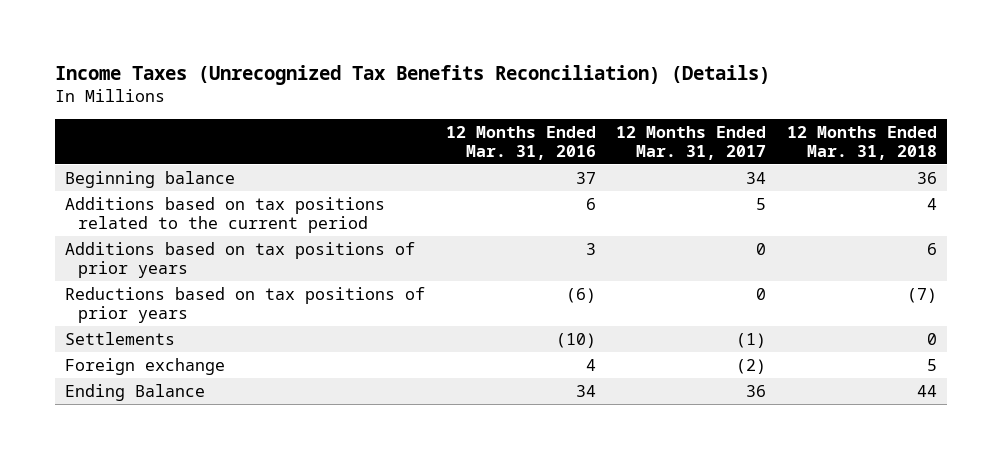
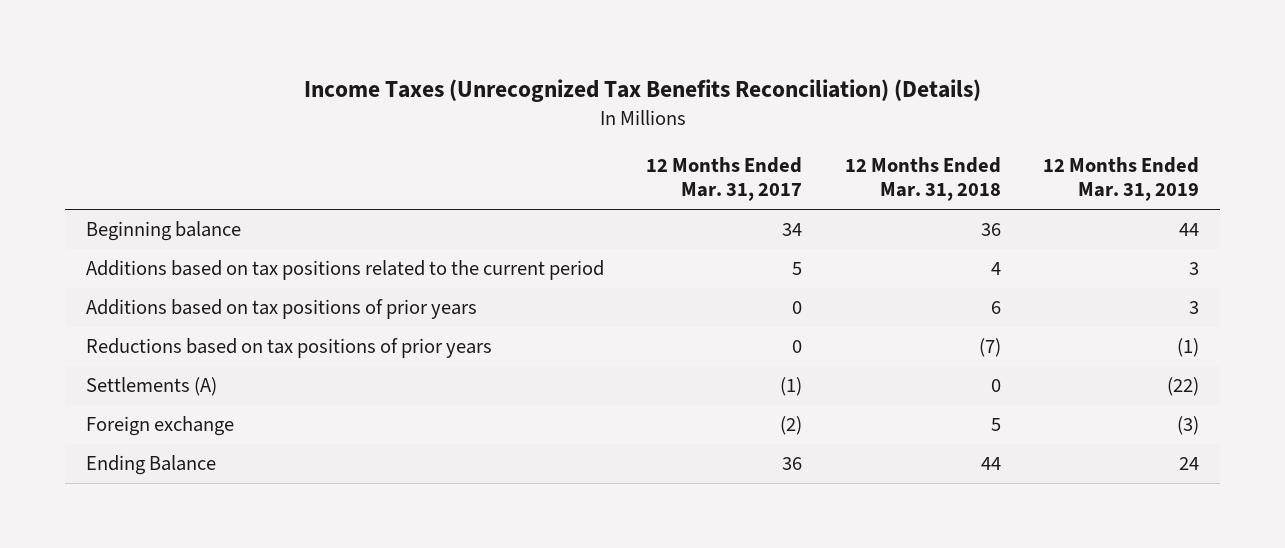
- | 12 Months Ended Mar. 31, 2016 | 12 Months Ended Mar. 31, 2017 | 12 Months Ended Mar. 31, 2018
+ | 12 Months Ended Mar. 31, 2017 | 12 Months Ended Mar. 31, 2018 | 12 Months Ended Mar. 31, 2019
- Settlements | (10) | (1) | 0
+ Settlements (A) | (1) | 0 | (22)

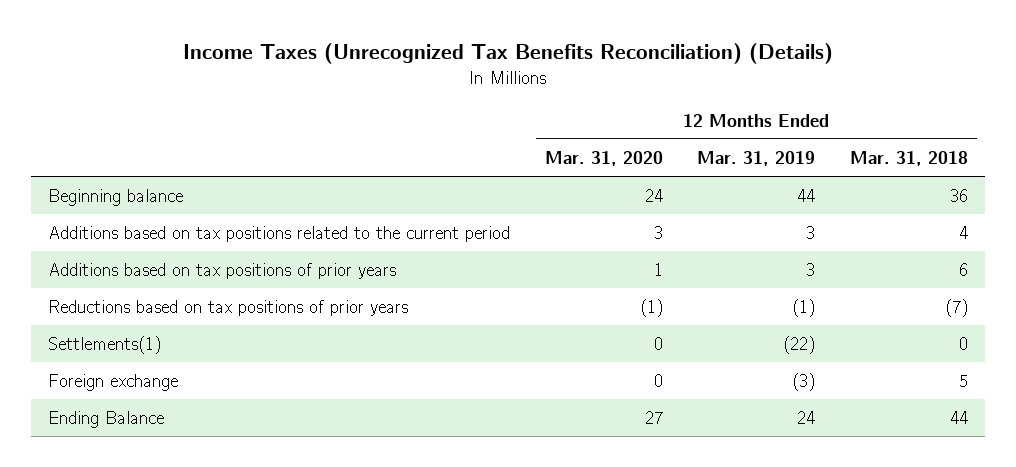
- | 12 Months Ended Mar. 31, 2017 | 12 Months Ended Mar. 31, 2018 | 12 Months Ended Mar. 31, 2019
+ | 12 Months Ended Mar. 31, 2020 | 12 Months Ended Mar. 31, 2019 | 12 Months Ended Mar. 31, 2018
- Settlements (A) | (1) | 0 | (22)
+ Settlements(1) | 0 | (22) | 0

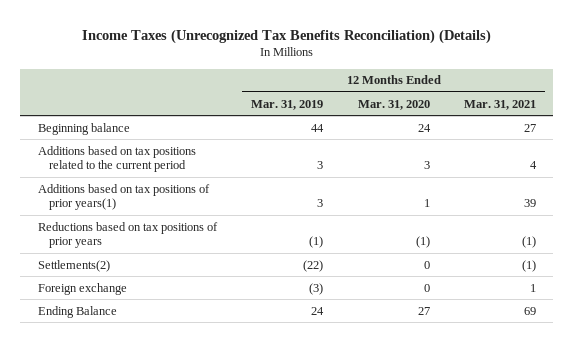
- | 12 Months Ended Mar. 31, 2020 | 12 Months Ended Mar. 31, 2019 | 12 Months Ended Mar. 31, 2018
+ | 12 Months Ended Mar. 31, 2019 | 12 Months Ended Mar. 31, 2020 | 12 Months Ended Mar. 31, 2021
- Additions based on tax positions of prior years | 1 | 3 | 6
+ Additions based on tax positions of prior years(1) | 3 | 1 | 39
- Settlements(1) | 0 | (22) | 0
+ Settlements(2) | (22) | 0 | (1)

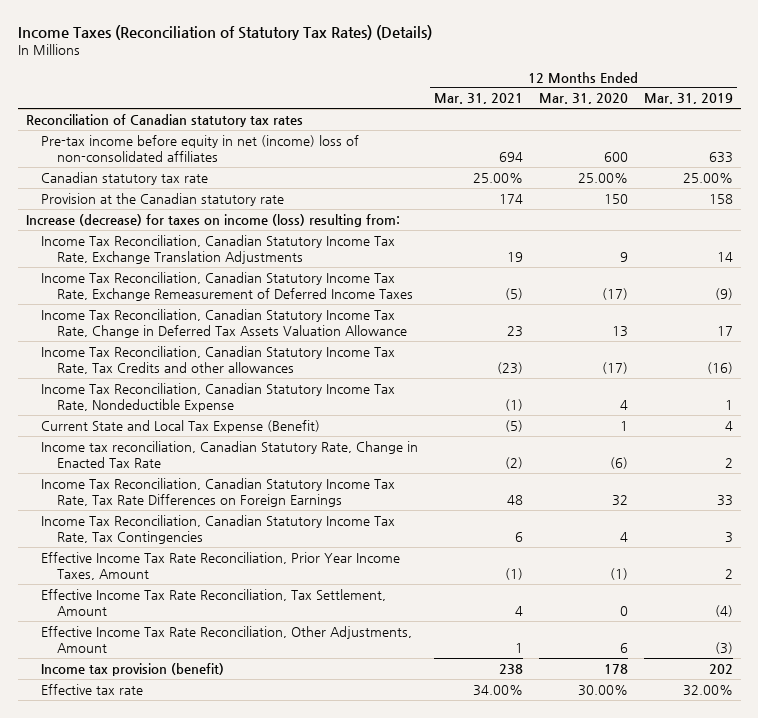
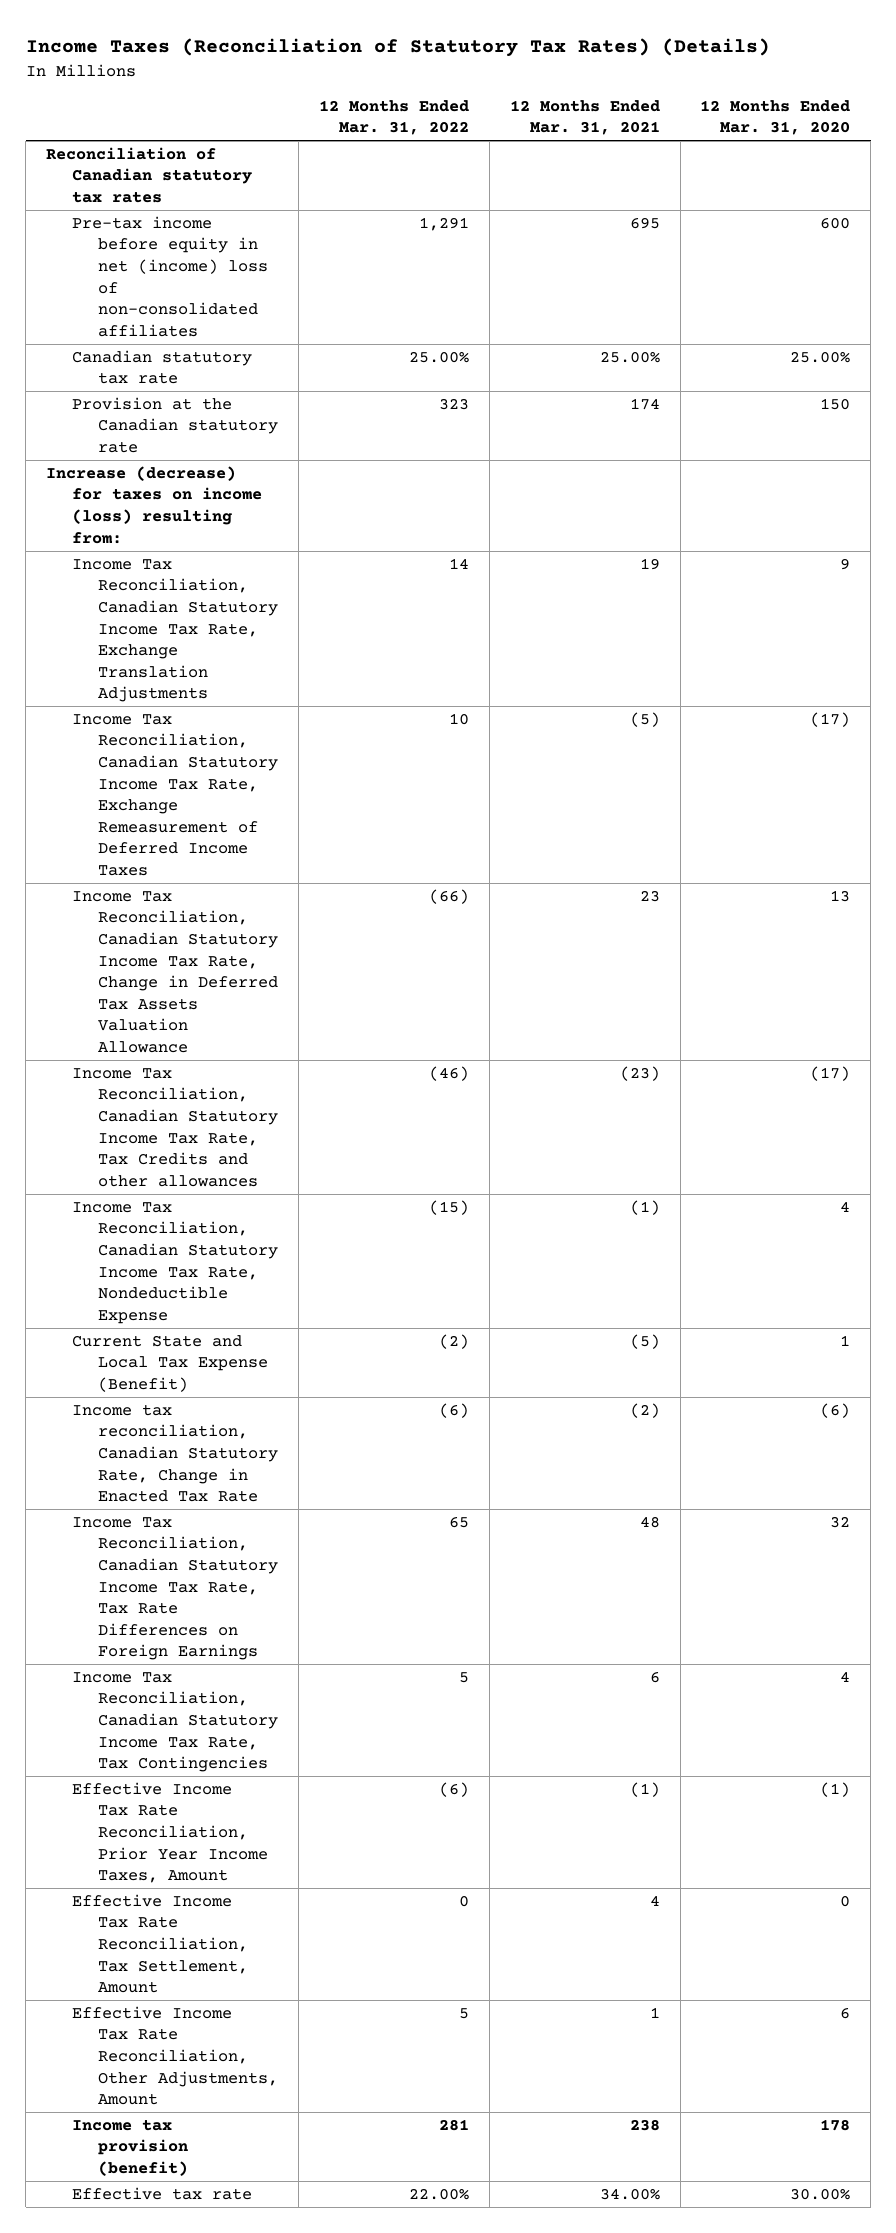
- | 12 Months Ended Mar. 31, 2021 | 12 Months Ended Mar. 31, 2020 | 12 Months Ended Mar. 31, 2019
+ | 12 Months Ended Mar. 31, 2022 | 12 Months Ended Mar. 31, 2021 | 12 Months Ended Mar. 31, 2020
- Pre-tax income before equity in net (income) loss of non-consolidated affiliates | 694 | 600 | 633
+ Pre-tax income before equity in net (income) loss of non-consolidated affiliates | 1,291 | 695 | 600

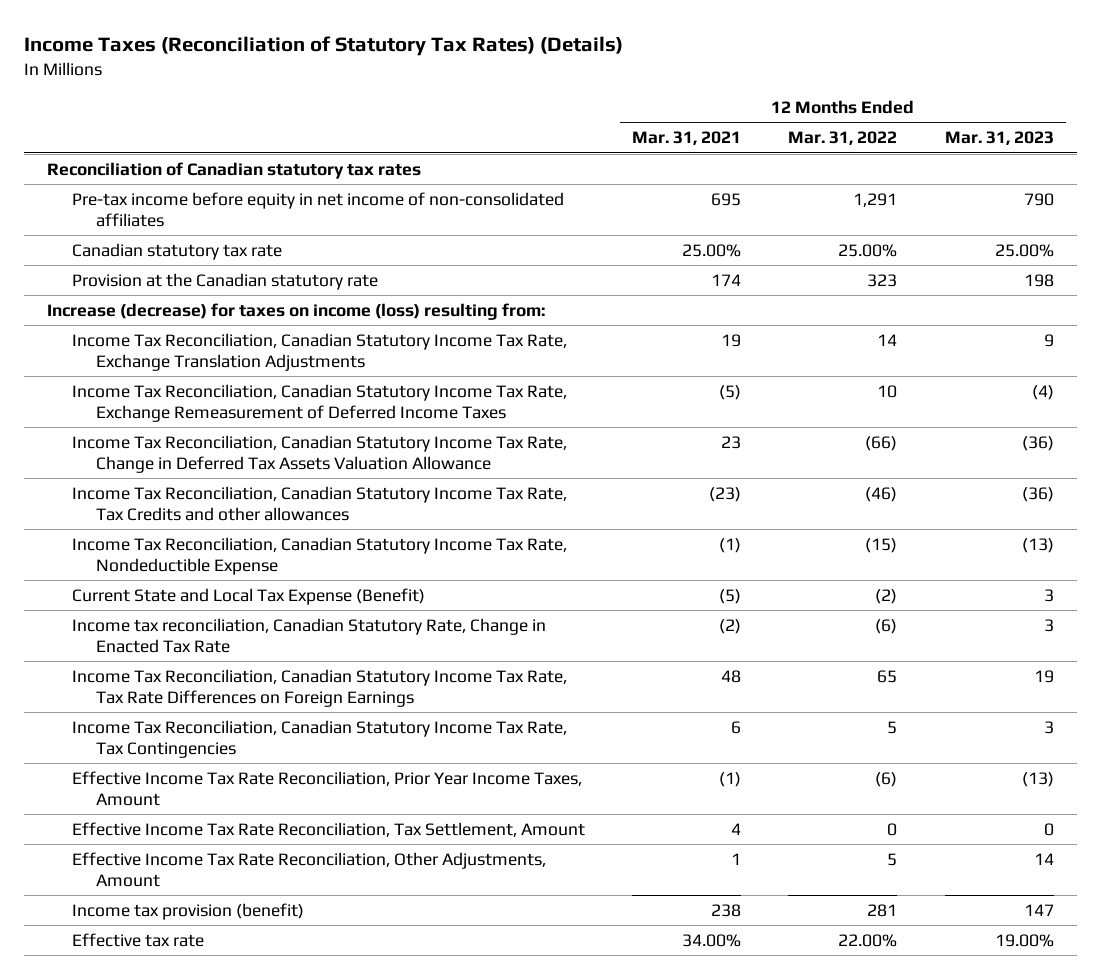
- | 12 Months Ended Mar. 31, 2022 | 12 Months Ended Mar. 31, 2021 | 12 Months Ended Mar. 31, 2020
+ | 12 Months Ended Mar. 31, 2021 | 12 Months Ended Mar. 31, 2022 | 12 Months Ended Mar. 31, 2023
- Pre-tax income before equity in net (income) loss of non-consolidated affiliates | 1,291 | 695 | 600
+ Pre-tax income before equity in net income of non-consolidated affiliates | 695 | 1,291 | 790

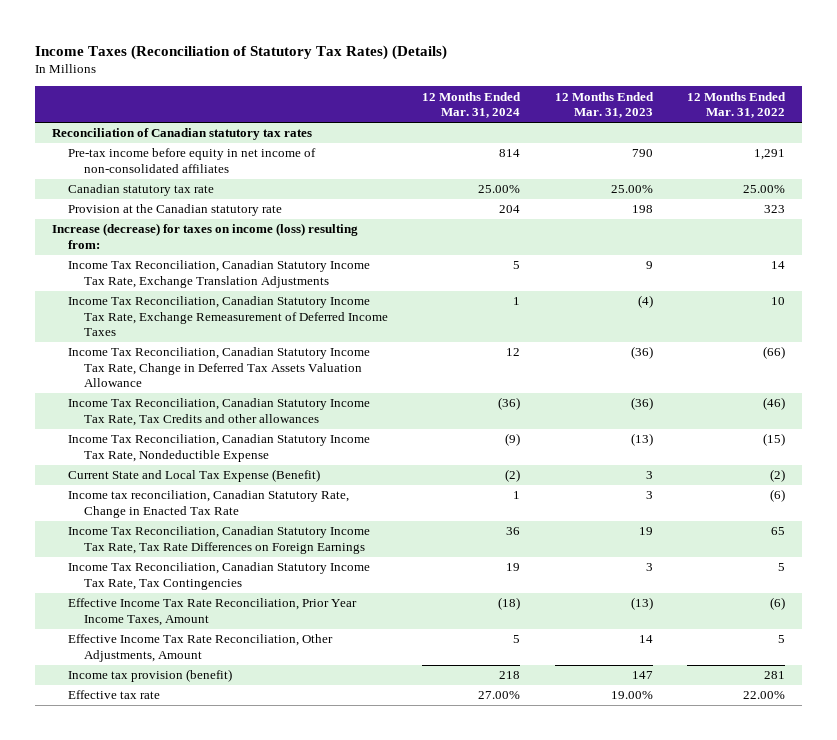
- | 12 Months Ended Mar. 31, 2021 | 12 Months Ended Mar. 31, 2022 | 12 Months Ended Mar. 31, 2023
+ | 12 Months Ended Mar. 31, 2024 | 12 Months Ended Mar. 31, 2023 | 12 Months Ended Mar. 31, 2022
- Effective Income Tax Rate Reconciliation, Tax Settlement, Amount | 4 | 0 | 0

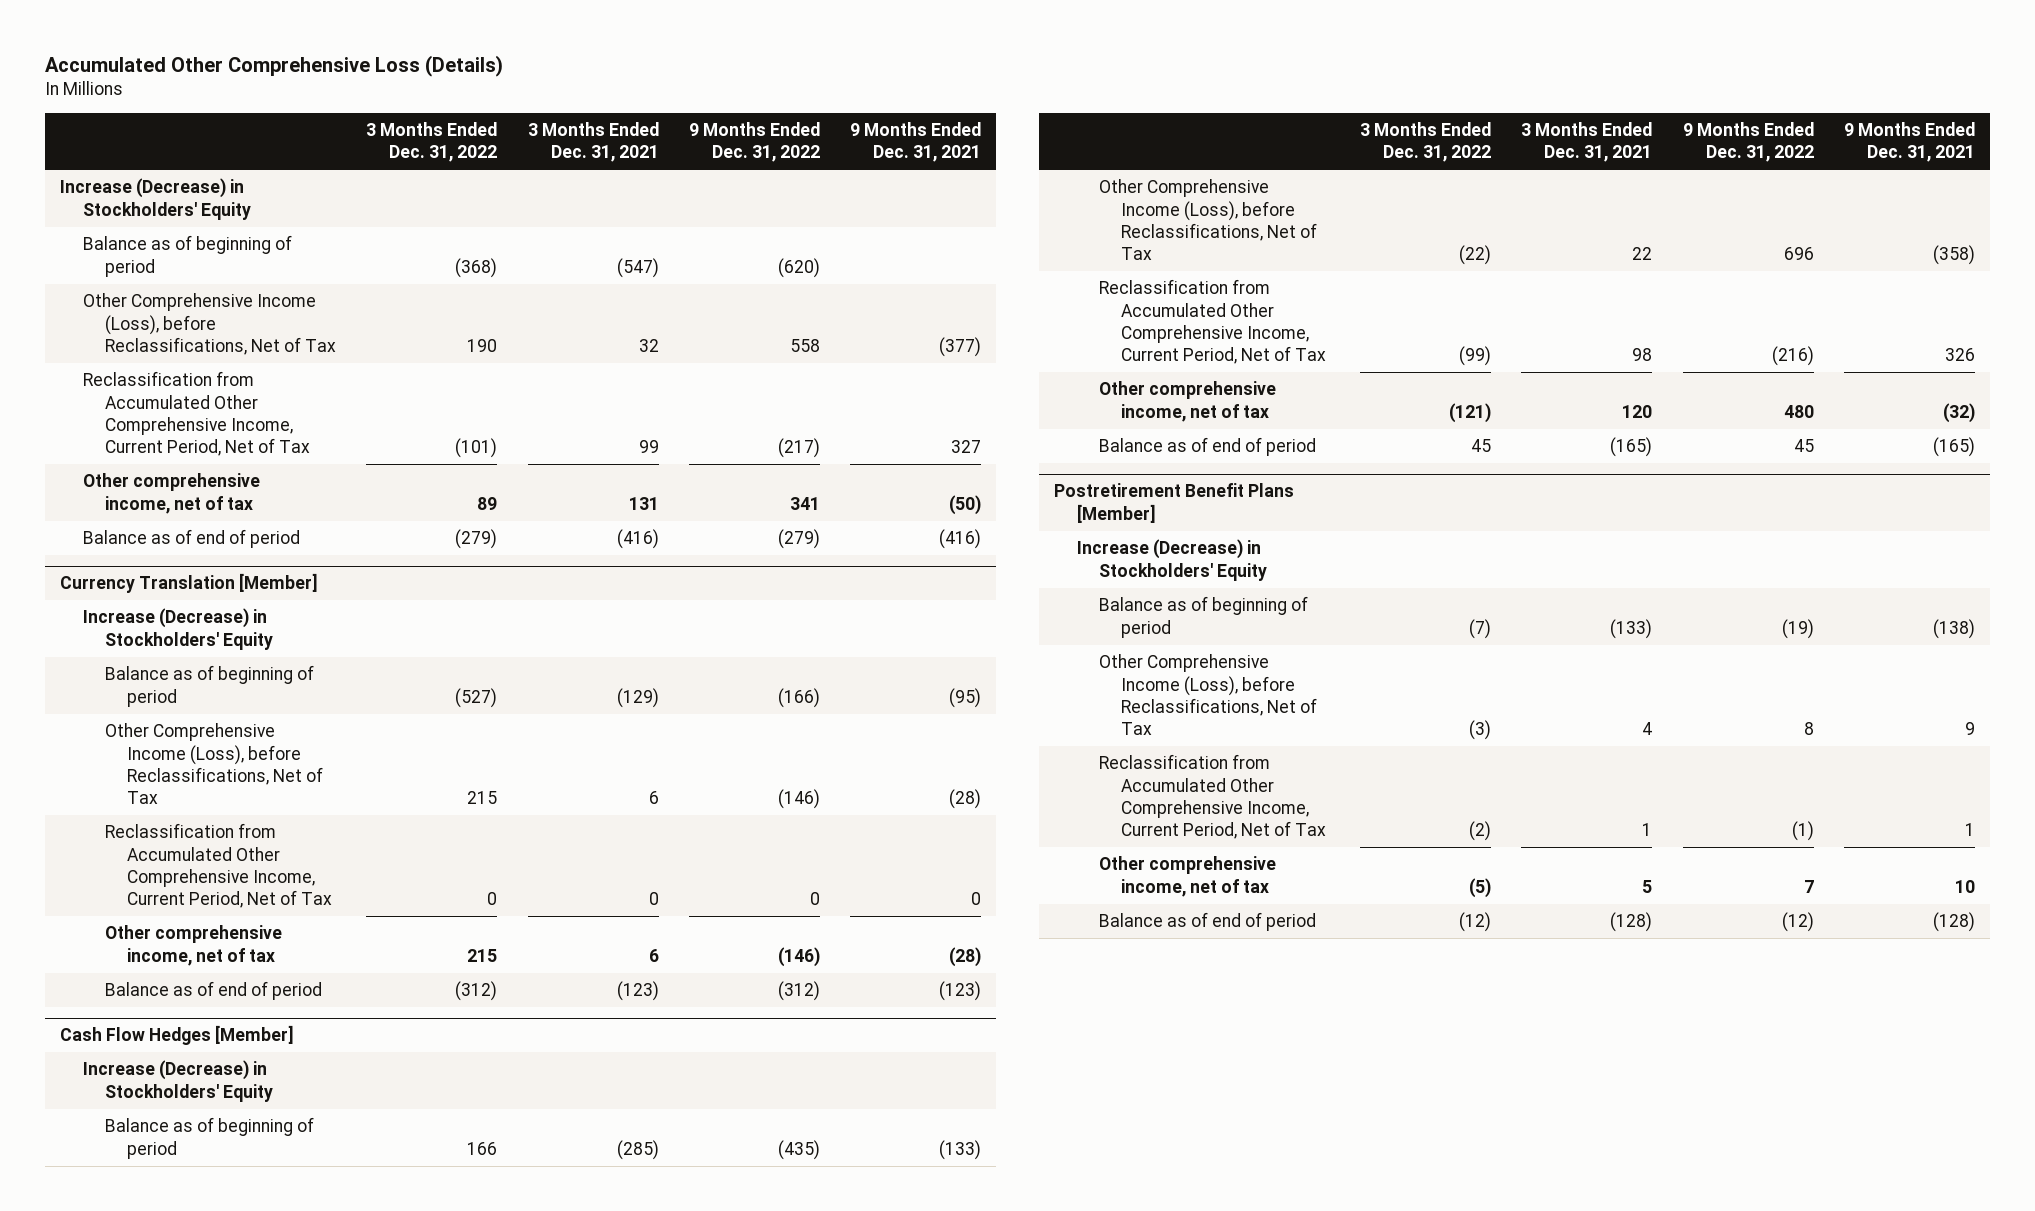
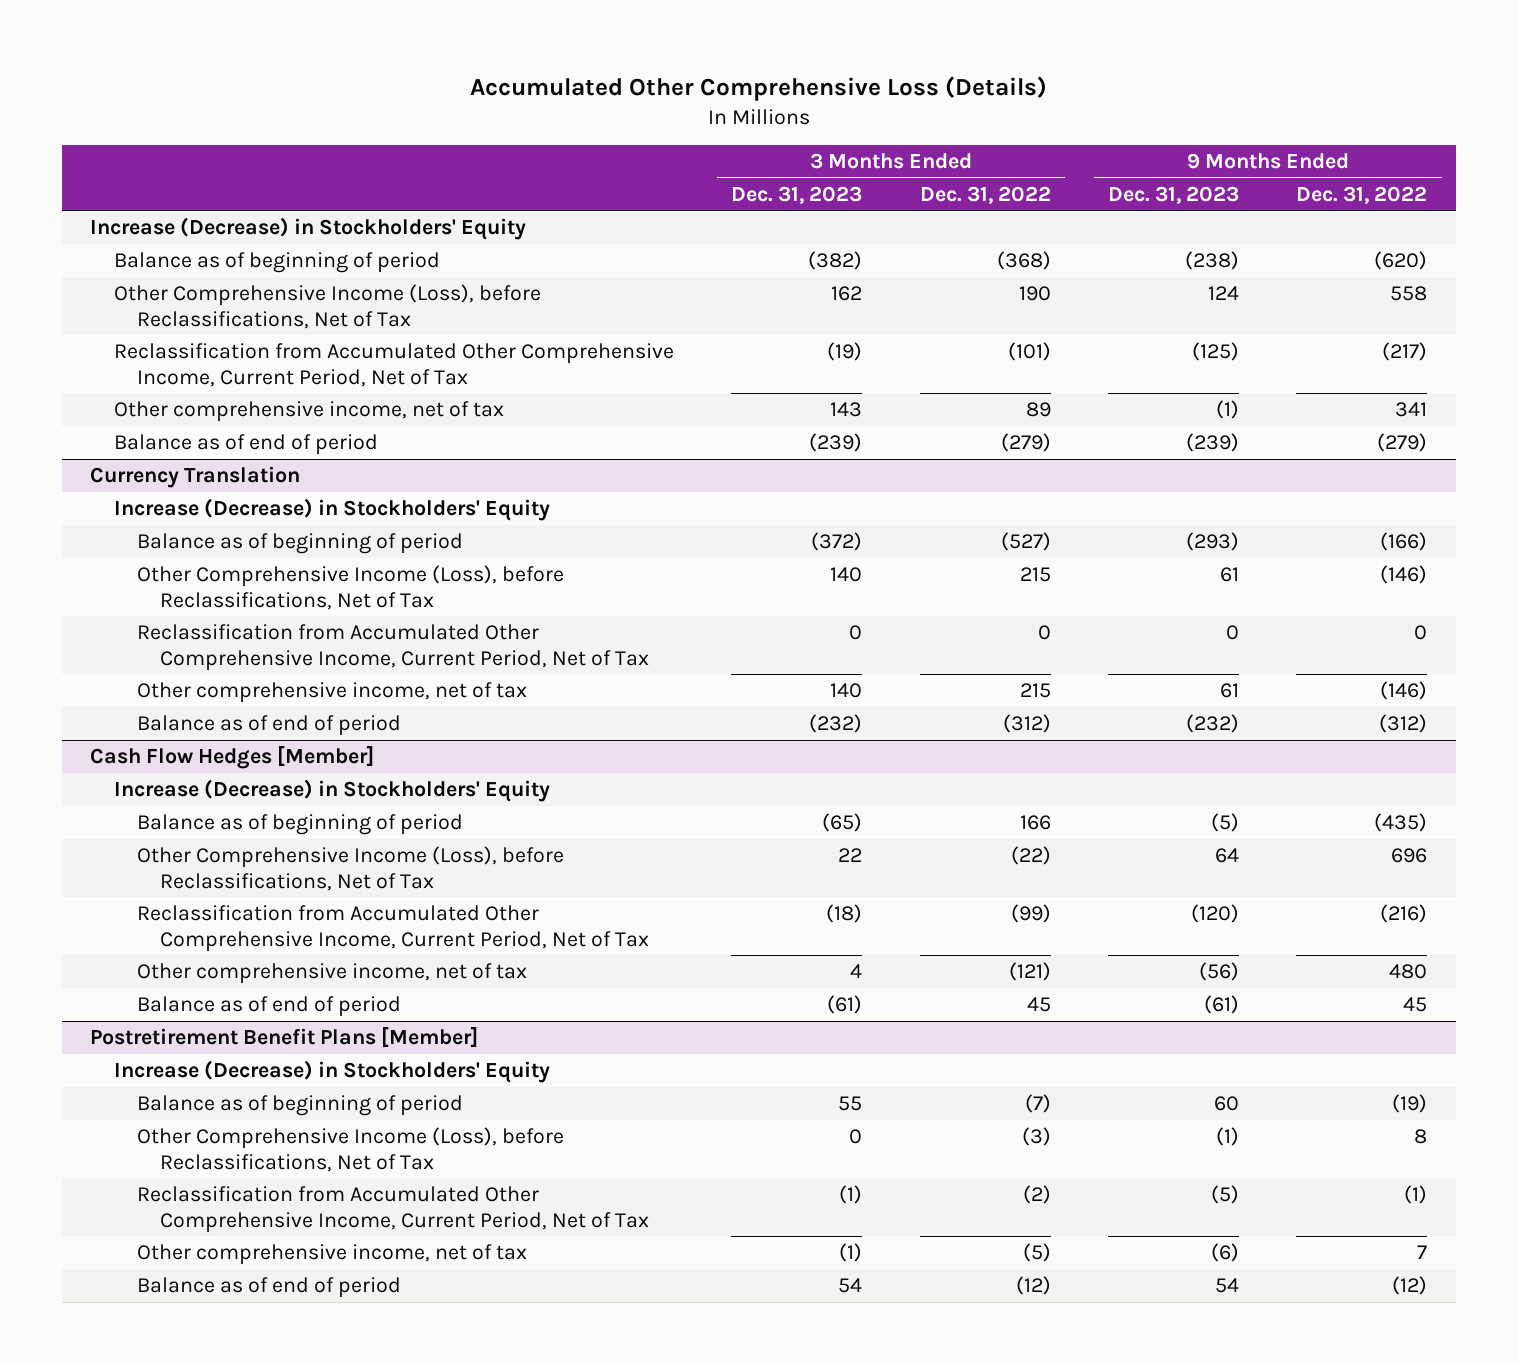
- | 3 Months Ended Dec. 31, 2022 | 3 Months Ended Dec. 31, 2021 | 9 Months Ended Dec. 31, 2022 | 9 Months Ended Dec. 31, 2021
+ | 3 Months Ended Dec. 31, 2023 | 3 Months Ended Dec. 31, 2022 | 9 Months Ended Dec. 31, 2023 | 9 Months Ended Dec. 31, 2022
- Currency Translation [Member]
+ Currency Translation

